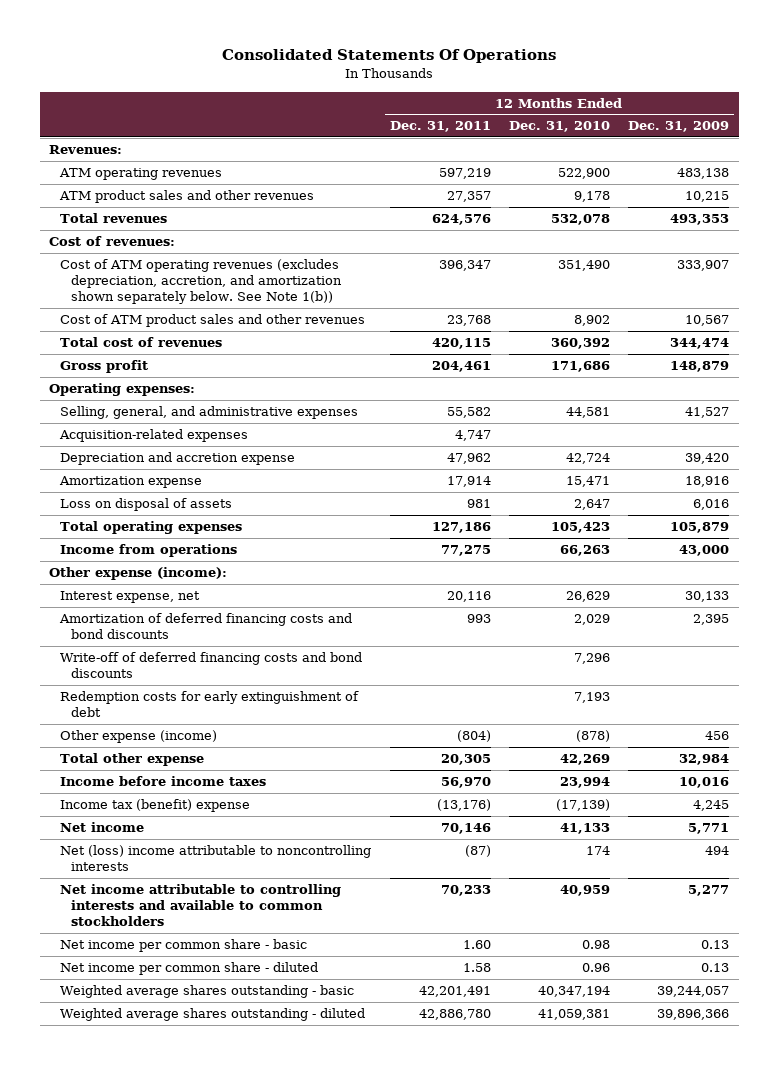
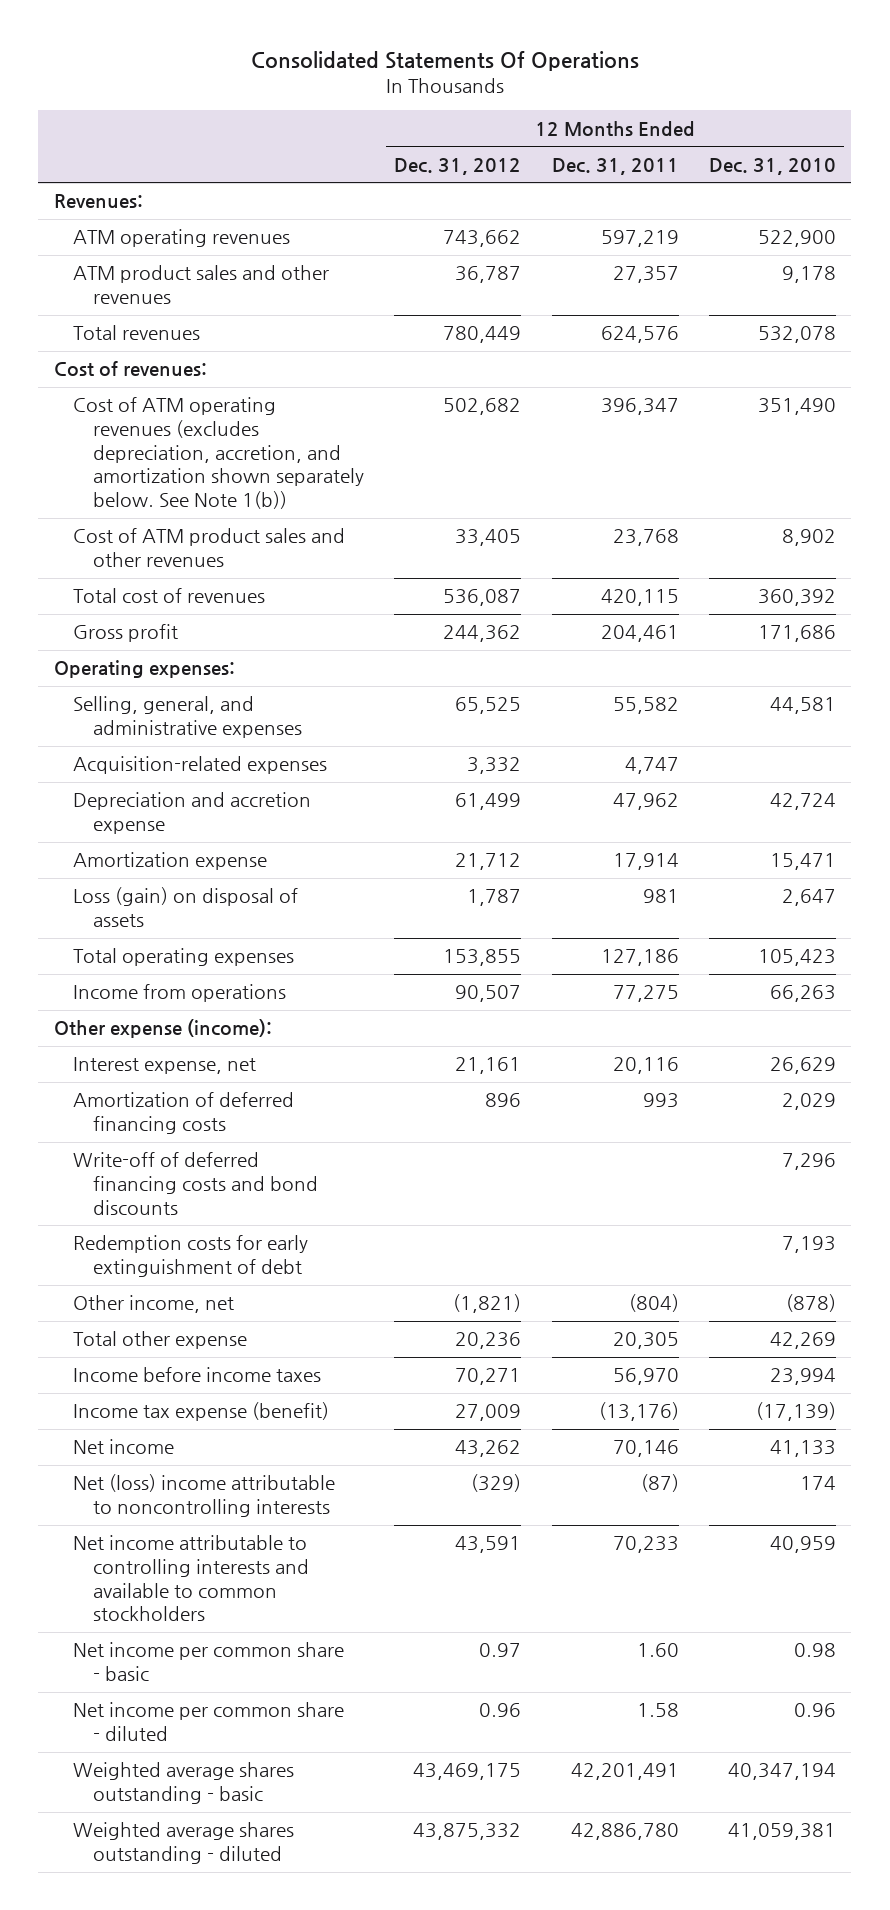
- | 12 Months Ended Dec. 31, 2011 | 12 Months Ended Dec. 31, 2010 | 12 Months Ended Dec. 31, 2009
+ | 12 Months Ended Dec. 31, 2012 | 12 Months Ended Dec. 31, 2011 | 12 Months Ended Dec. 31, 2010
- Loss on disposal of assets | 981 | 2,647 | 6,016
+ Loss (gain) on disposal of assets | 1,787 | 981 | 2,647
- Amortization of deferred financing costs and bond discounts | 993 | 2,029 | 2,395
+ Amortization of deferred financing costs | 896 | 993 | 2,029
- Other expense (income) | (804) | (878) | 456
+ Other income, net | (1,821) | (804) | (878)
- Income tax (benefit) expense | (13,176) | (17,139) | 4,245
+ Income tax expense (benefit) | 27,009 | (13,176) | (17,139)

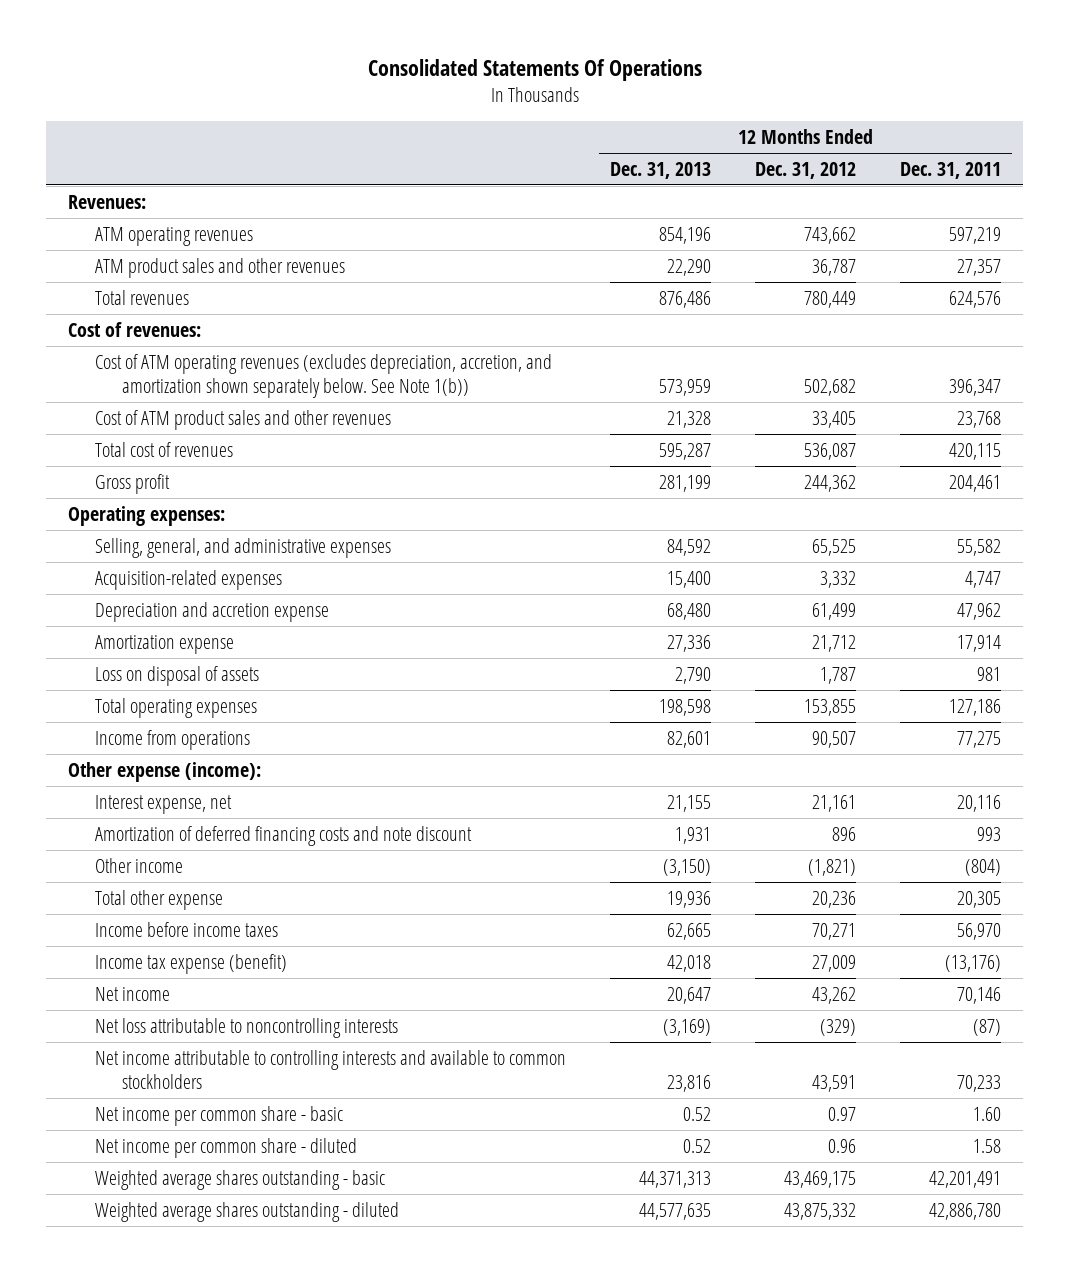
- | 12 Months Ended Dec. 31, 2012 | 12 Months Ended Dec. 31, 2011 | 12 Months Ended Dec. 31, 2010
+ | 12 Months Ended Dec. 31, 2013 | 12 Months Ended Dec. 31, 2012 | 12 Months Ended Dec. 31, 2011
- Loss (gain) on disposal of assets | 1,787 | 981 | 2,647
+ Loss on disposal of assets | 2,790 | 1,787 | 981
- Amortization of deferred financing costs | 896 | 993 | 2,029
- Write-off of deferred financing costs and bond discounts | | | 7,296
- Redemption costs for early extinguishment of debt | | | 7,193
- Other income, net | (1,821) | (804) | (878)
+ Amortization of deferred financing costs and note discount | 1,931 | 896 | 993
+ Other income | (3,150) | (1,821) | (804)
- Net (loss) income attributable to noncontrolling interests | (329) | (87) | 174
+ Net loss attributable to noncontrolling interests | (3,169) | (329) | (87)

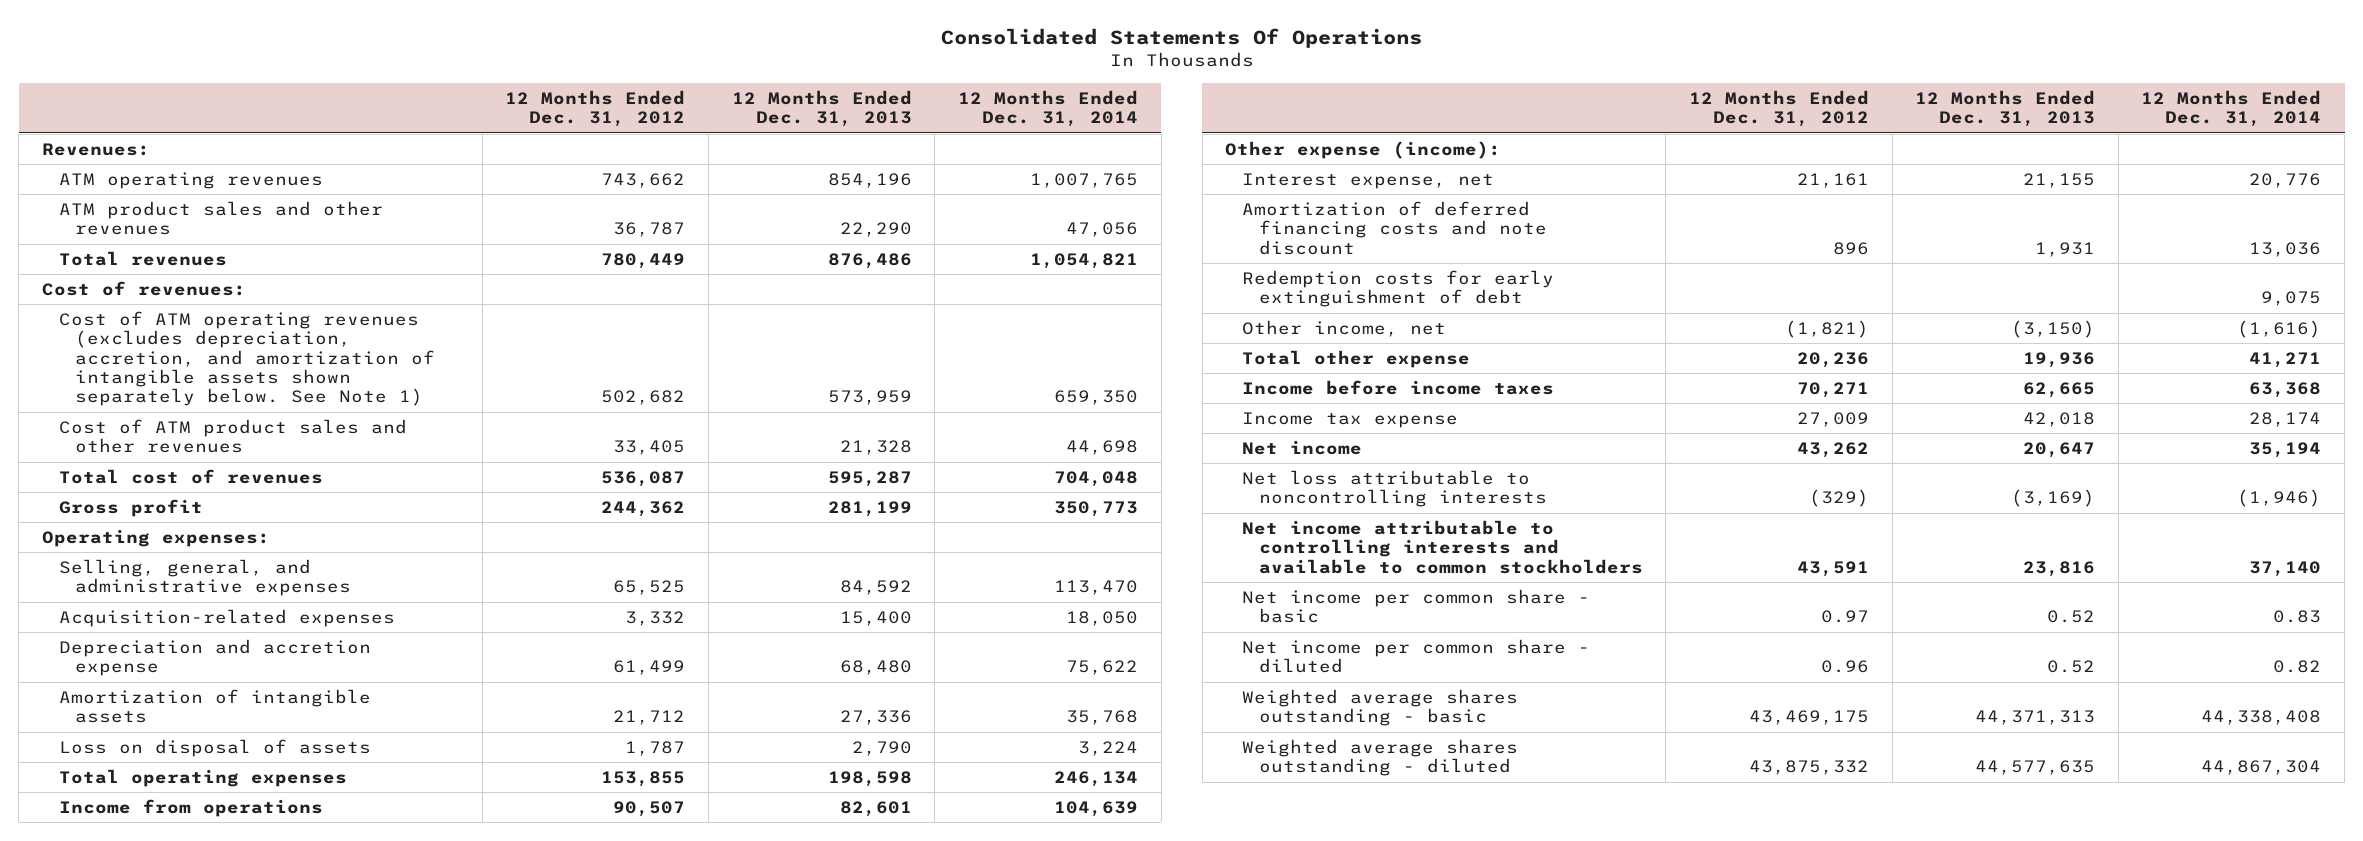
- | 12 Months Ended Dec. 31, 2013 | 12 Months Ended Dec. 31, 2012 | 12 Months Ended Dec. 31, 2011
+ | 12 Months Ended Dec. 31, 2012 | 12 Months Ended Dec. 31, 2013 | 12 Months Ended Dec. 31, 2014
- Cost of ATM operating revenues (excludes depreciation, accretion, and amortization shown separately below. See Note 1(b)) | 573,959 | 502,682 | 396,347
+ Cost of ATM operating revenues (excludes depreciation, accretion, and amortization of intangible assets shown separately below. See Note 1) | 502,682 | 573,959 | 659,350
- Amortization expense | 27,336 | 21,712 | 17,914
+ Amortization of intangible assets | 21,712 | 27,336 | 35,768
- Other income | (3,150) | (1,821) | (804)
+ Redemption costs for early extinguishment of debt | | | 9,075
+ Other income, net | (1,821) | (3,150) | (1,616)
- Income tax expense (benefit) | 42,018 | 27,009 | (13,176)
+ Income tax expense | 27,009 | 42,018 | 28,174

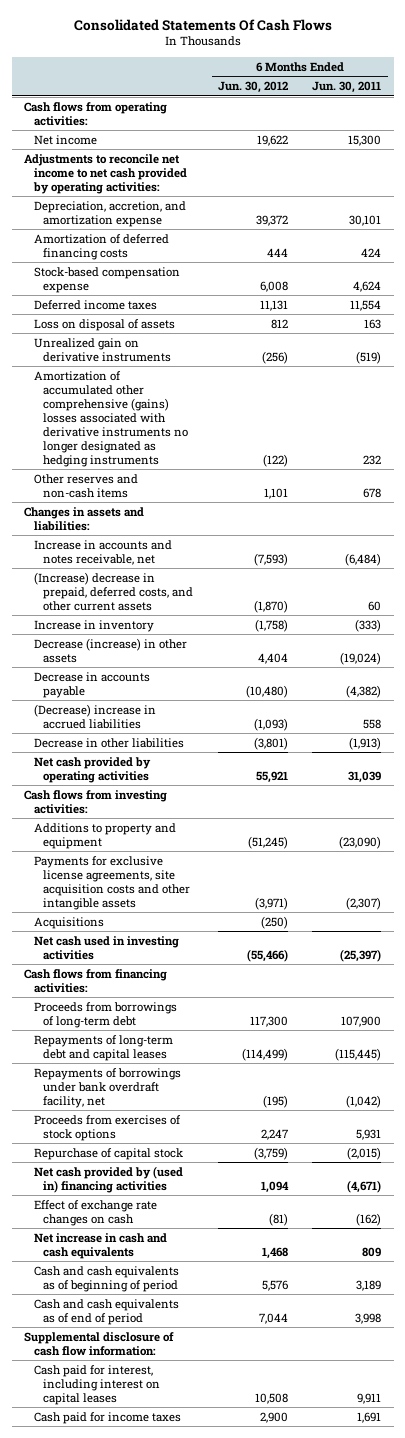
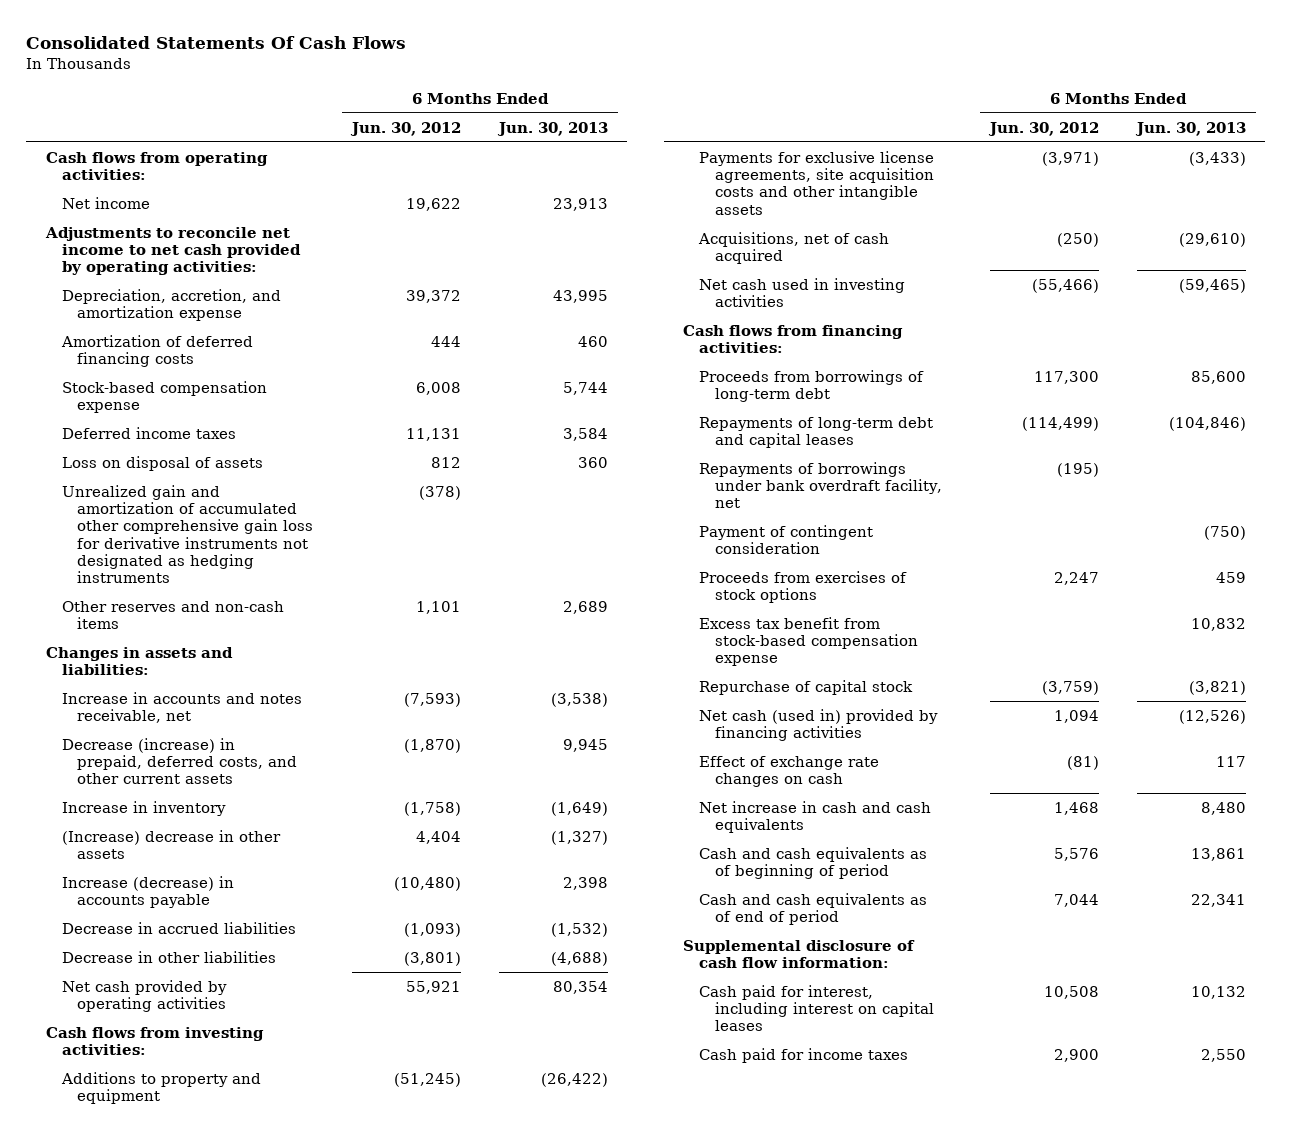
- | 6 Months Ended Jun. 30, 2012 | 6 Months Ended Jun. 30, 2011
+ | 6 Months Ended Jun. 30, 2012 | 6 Months Ended Jun. 30, 2013
- Unrealized gain on derivative instruments | (256) | (519)
- Amortization of accumulated other comprehensive (gains) losses associated with derivative instruments no longer designated as hedging instruments | (122) | 232
+ Unrealized gain and amortization of accumulated other comprehensive gain loss for derivative instruments not designated as hedging instruments | (378) |
- (Increase) decrease in prepaid, deferred costs, and other current assets | (1,870) | 60
+ Decrease (increase) in prepaid, deferred costs, and other current assets | (1,870) | 9,945
- Decrease (increase) in other assets | 4,404 | (19,024)
- Decrease in accounts payable | (10,480) | (4,382)
- (Decrease) increase in accrued liabilities | (1,093) | 558
+ (Increase) decrease in other assets | 4,404 | (1,327)
+ Increase (decrease) in accounts payable | (10,480) | 2,398
+ Decrease in accrued liabilities | (1,093) | (1,532)
- Acquisitions | (250) |
+ Acquisitions, net of cash acquired | (250) | (29,610)
+ Payment of contingent consideration | | (750)
+ Excess tax benefit from stock-based compensation expense | | 10,832
- Net cash provided by (used in) financing activities | 1,094 | (4,671)
+ Net cash (used in) provided by financing activities | 1,094 | (12,526)

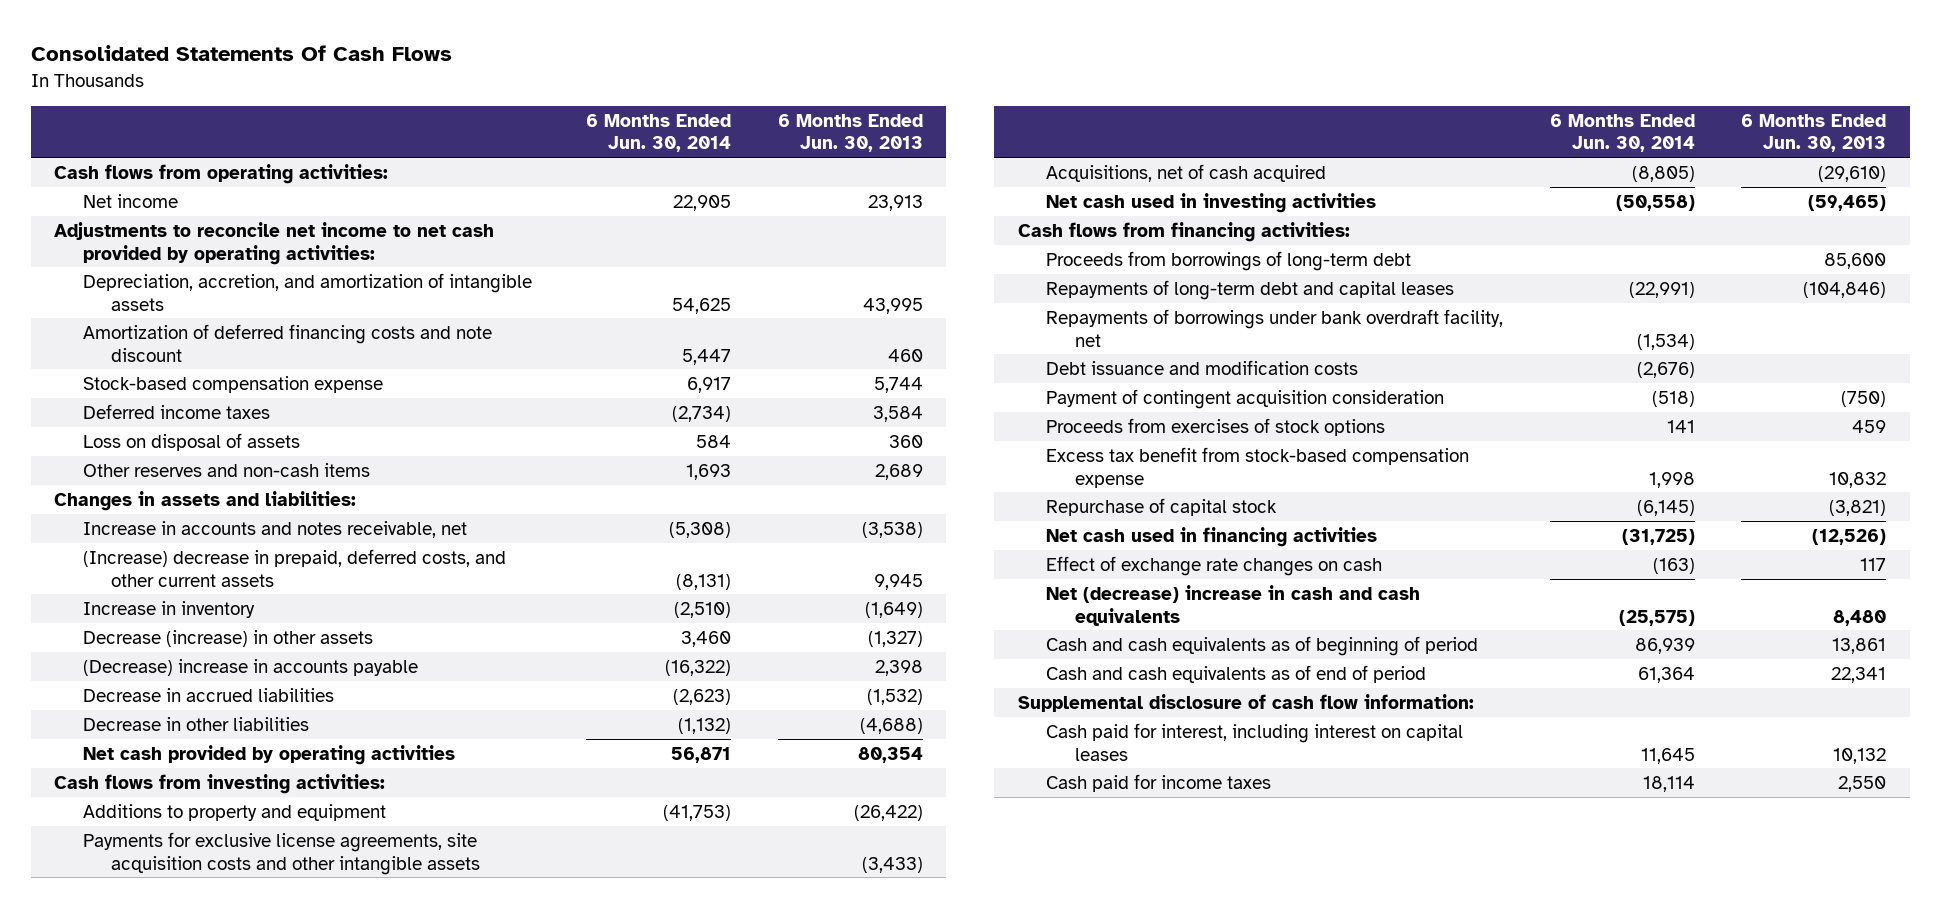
- | 6 Months Ended Jun. 30, 2012 | 6 Months Ended Jun. 30, 2013
+ | 6 Months Ended Jun. 30, 2014 | 6 Months Ended Jun. 30, 2013
- Depreciation, accretion, and amortization expense | 39,372 | 43,995
- Amortization of deferred financing costs | 444 | 460
+ Depreciation, accretion, and amortization of intangible assets | 54,625 | 43,995
+ Amortization of deferred financing costs and note discount | 5,447 | 460
- Unrealized gain and amortization of accumulated other comprehensive gain loss for derivative instruments not designated as hedging instruments | (378) |
- Decrease (increase) in prepaid, deferred costs, and other current assets | (1,870) | 9,945
+ (Increase) decrease in prepaid, deferred costs, and other current assets | (8,131) | 9,945
- (Increase) decrease in other assets | 4,404 | (1,327)
- Increase (decrease) in accounts payable | (10,480) | 2,398
+ Decrease (increase) in other assets | 3,460 | (1,327)
+ (Decrease) increase in accounts payable | (16,322) | 2,398
- Payment of contingent consideration | | (750)
+ Debt issuance and modification costs | (2,676) |
+ Payment of contingent acquisition consideration | (518) | (750)
- Net cash (used in) provided by financing activities | 1,094 | (12,526)
+ Net cash used in financing activities | (31,725) | (12,526)
- Net increase in cash and cash equivalents | 1,468 | 8,480
+ Net (decrease) increase in cash and cash equivalents | (25,575) | 8,480

